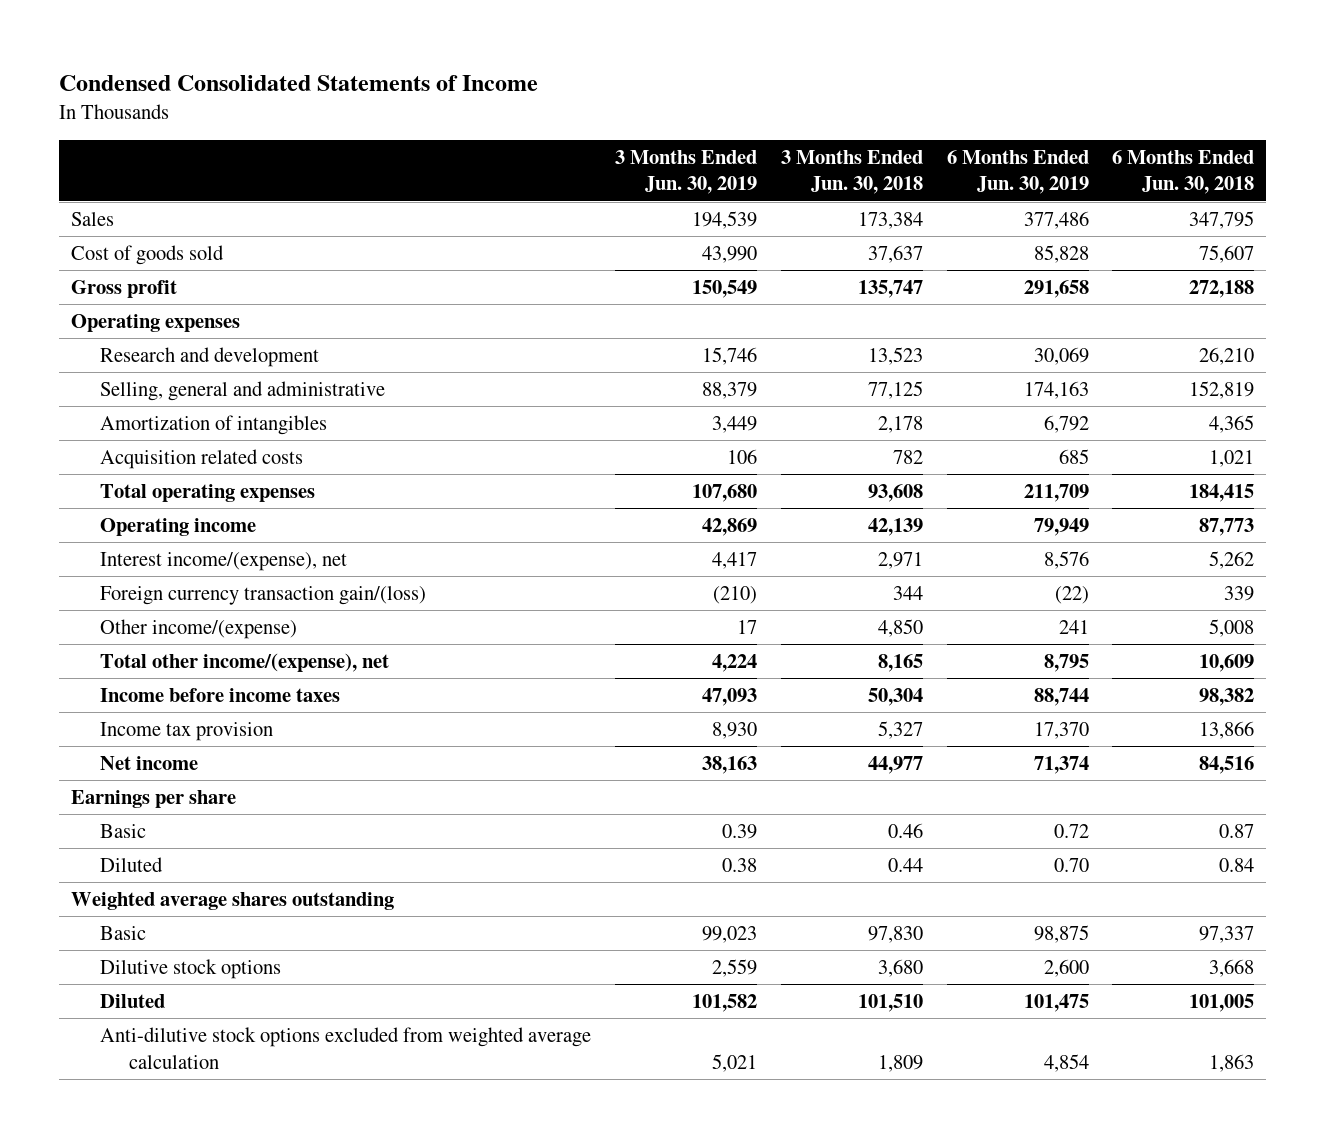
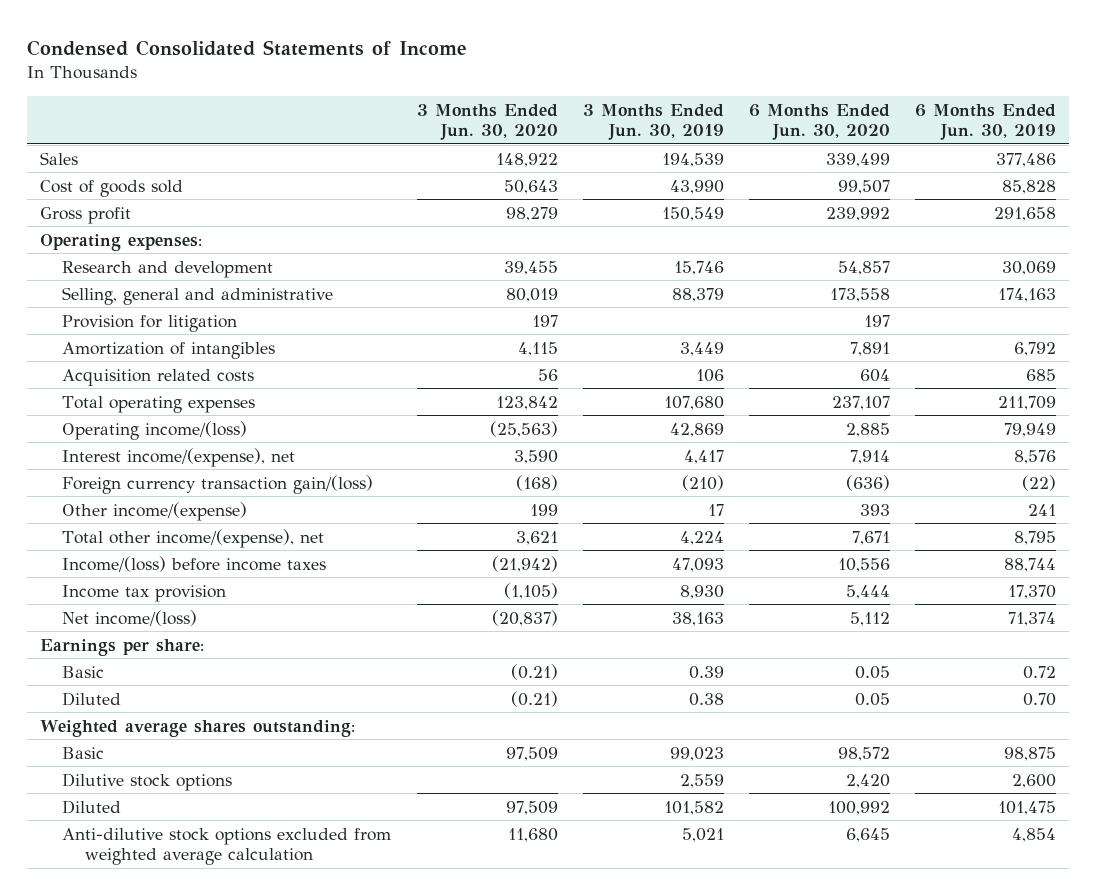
- | 3 Months Ended Jun. 30, 2019 | 3 Months Ended Jun. 30, 2018 | 6 Months Ended Jun. 30, 2019 | 6 Months Ended Jun. 30, 2018
+ | 3 Months Ended Jun. 30, 2020 | 3 Months Ended Jun. 30, 2019 | 6 Months Ended Jun. 30, 2020 | 6 Months Ended Jun. 30, 2019
- Operating expenses
+ Operating expenses:
+ Provision for litigation | 197 | | 197 |
- Operating income | 42,869 | 42,139 | 79,949 | 87,773
+ Operating income/(loss) | (25,563) | 42,869 | 2,885 | 79,949
- Income before income taxes | 47,093 | 50,304 | 88,744 | 98,382
+ Income/(loss) before income taxes | (21,942) | 47,093 | 10,556 | 88,744
- Net income | 38,163 | 44,977 | 71,374 | 84,516
- Earnings per share
+ Net income/(loss) | (20,837) | 38,163 | 5,112 | 71,374
+ Earnings per share:
- Weighted average shares outstanding
+ Weighted average shares outstanding:

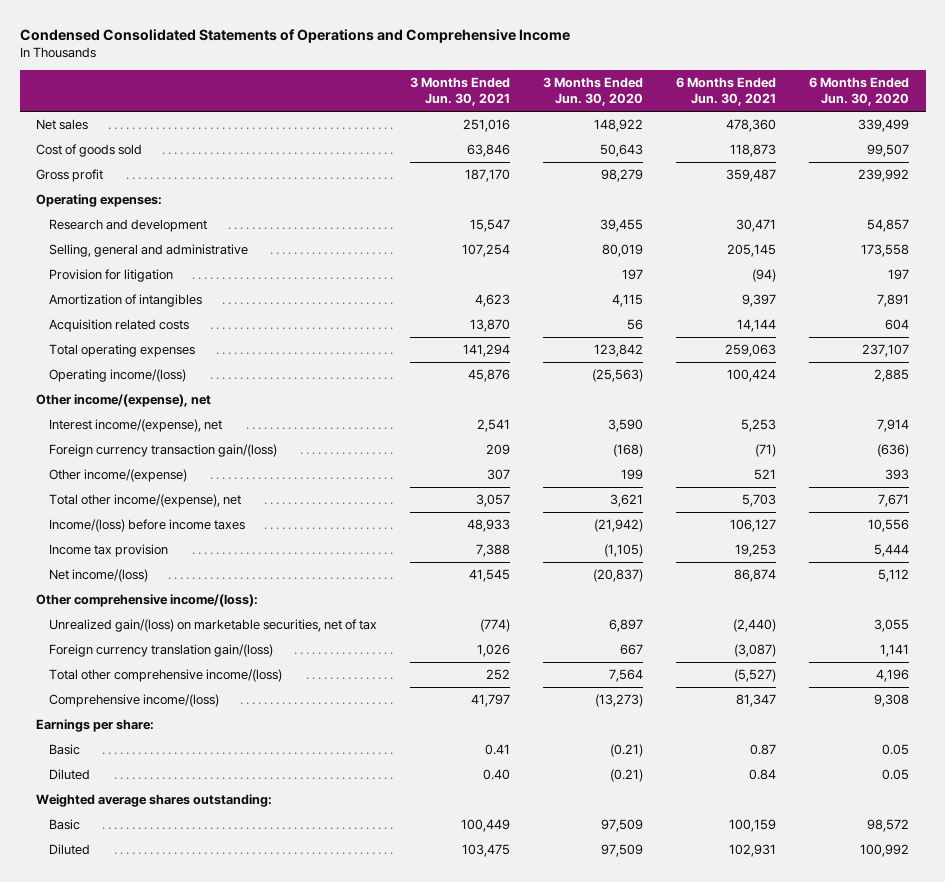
- Condensed Consolidated Statements of Income
+ Condensed Consolidated Statements of Operations and Comprehensive Income
- | 3 Months Ended Jun. 30, 2020 | 3 Months Ended Jun. 30, 2019 | 6 Months Ended Jun. 30, 2020 | 6 Months Ended Jun. 30, 2019
+ | 3 Months Ended Jun. 30, 2021 | 3 Months Ended Jun. 30, 2020 | 6 Months Ended Jun. 30, 2021 | 6 Months Ended Jun. 30, 2020
- Sales | 148,922 | 194,539 | 339,499 | 377,486
+ Net sales | 251,016 | 148,922 | 478,360 | 339,499
+ Other income/(expense), net
+ Other comprehensive income/(loss):
+ Unrealized gain/(loss) on marketable securities, net of tax | (774) | 6,897 | (2,440) | 3,055
+ Foreign currency translation gain/(loss) | 1,026 | 667 | (3,087) | 1,141
+ Total other comprehensive income/(loss) | 252 | 7,564 | (5,527) | 4,196
+ Comprehensive income/(loss) | 41,797 | (13,273) | 81,347 | 9,308
- Dilutive stock options | | 2,559 | 2,420 | 2,600
- Anti-dilutive stock options excluded from weighted average calculation | 11,680 | 5,021 | 6,645 | 4,854

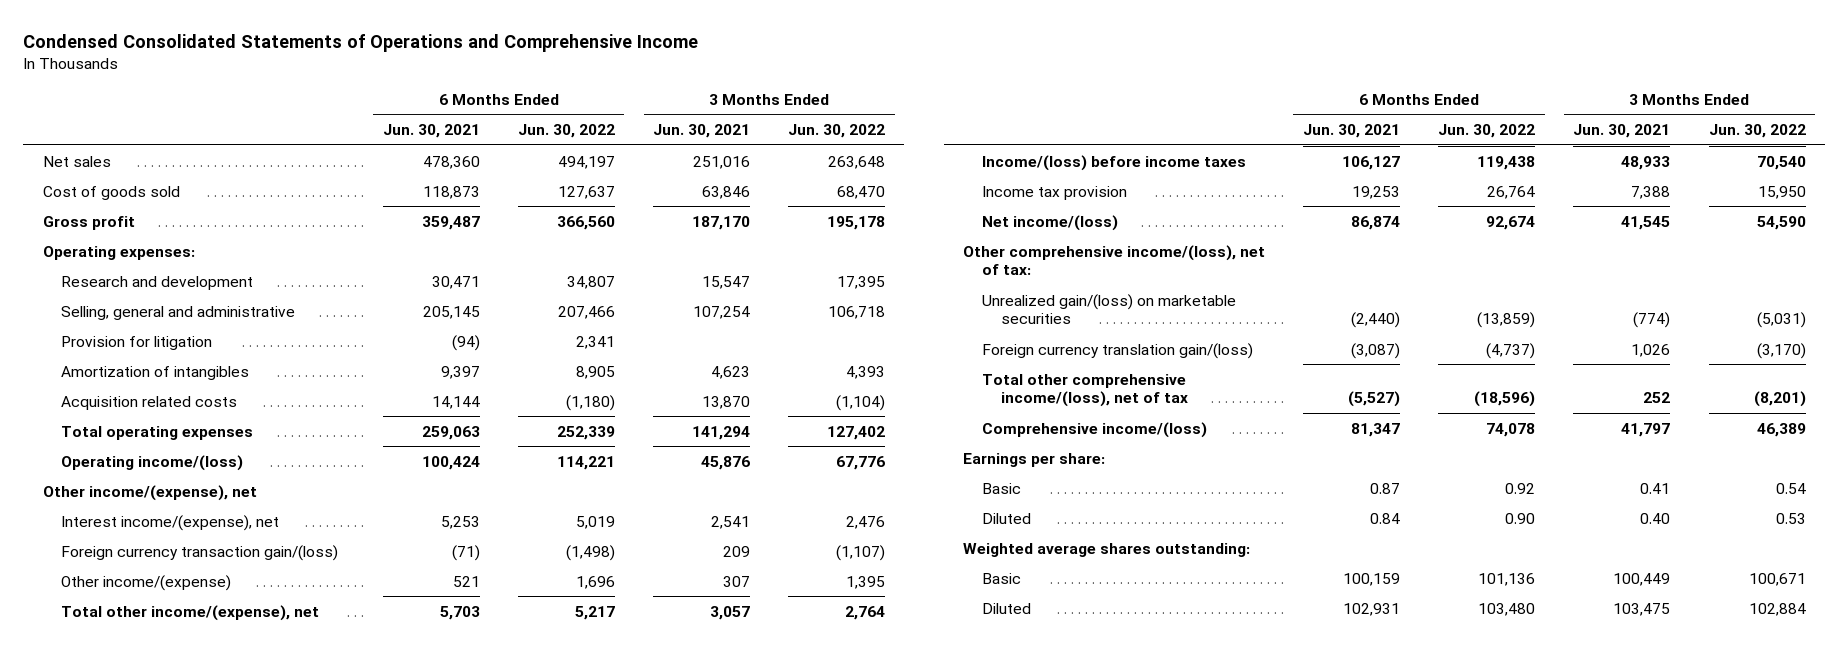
- | 3 Months Ended Jun. 30, 2021 | 3 Months Ended Jun. 30, 2020 | 6 Months Ended Jun. 30, 2021 | 6 Months Ended Jun. 30, 2020
+ | 6 Months Ended Jun. 30, 2021 | 6 Months Ended Jun. 30, 2022 | 3 Months Ended Jun. 30, 2021 | 3 Months Ended Jun. 30, 2022
- Other comprehensive income/(loss):
- Unrealized gain/(loss) on marketable securities, net of tax | (774) | 6,897 | (2,440) | 3,055
+ Other comprehensive income/(loss), net of tax:
+ Unrealized gain/(loss) on marketable securities | (2,440) | (13,859) | (774) | (5,031)
- Total other comprehensive income/(loss) | 252 | 7,564 | (5,527) | 4,196
+ Total other comprehensive income/(loss), net of tax | (5,527) | (18,596) | 252 | (8,201)

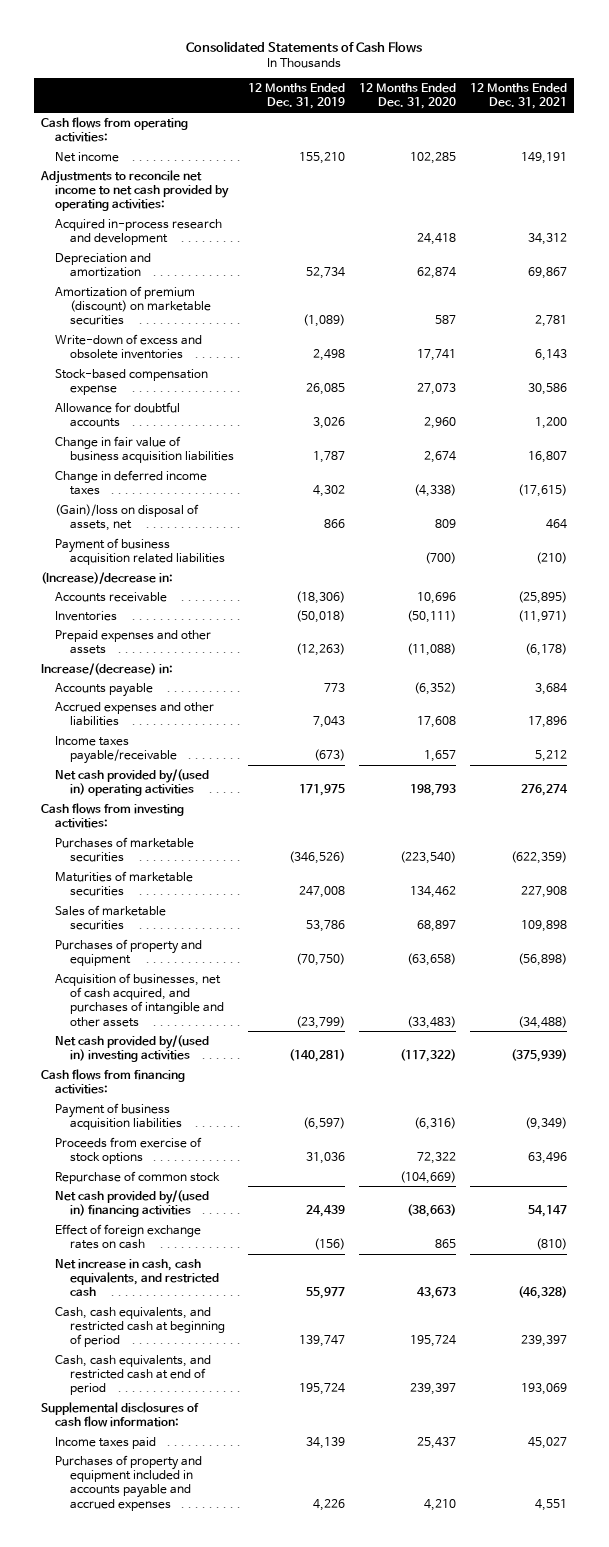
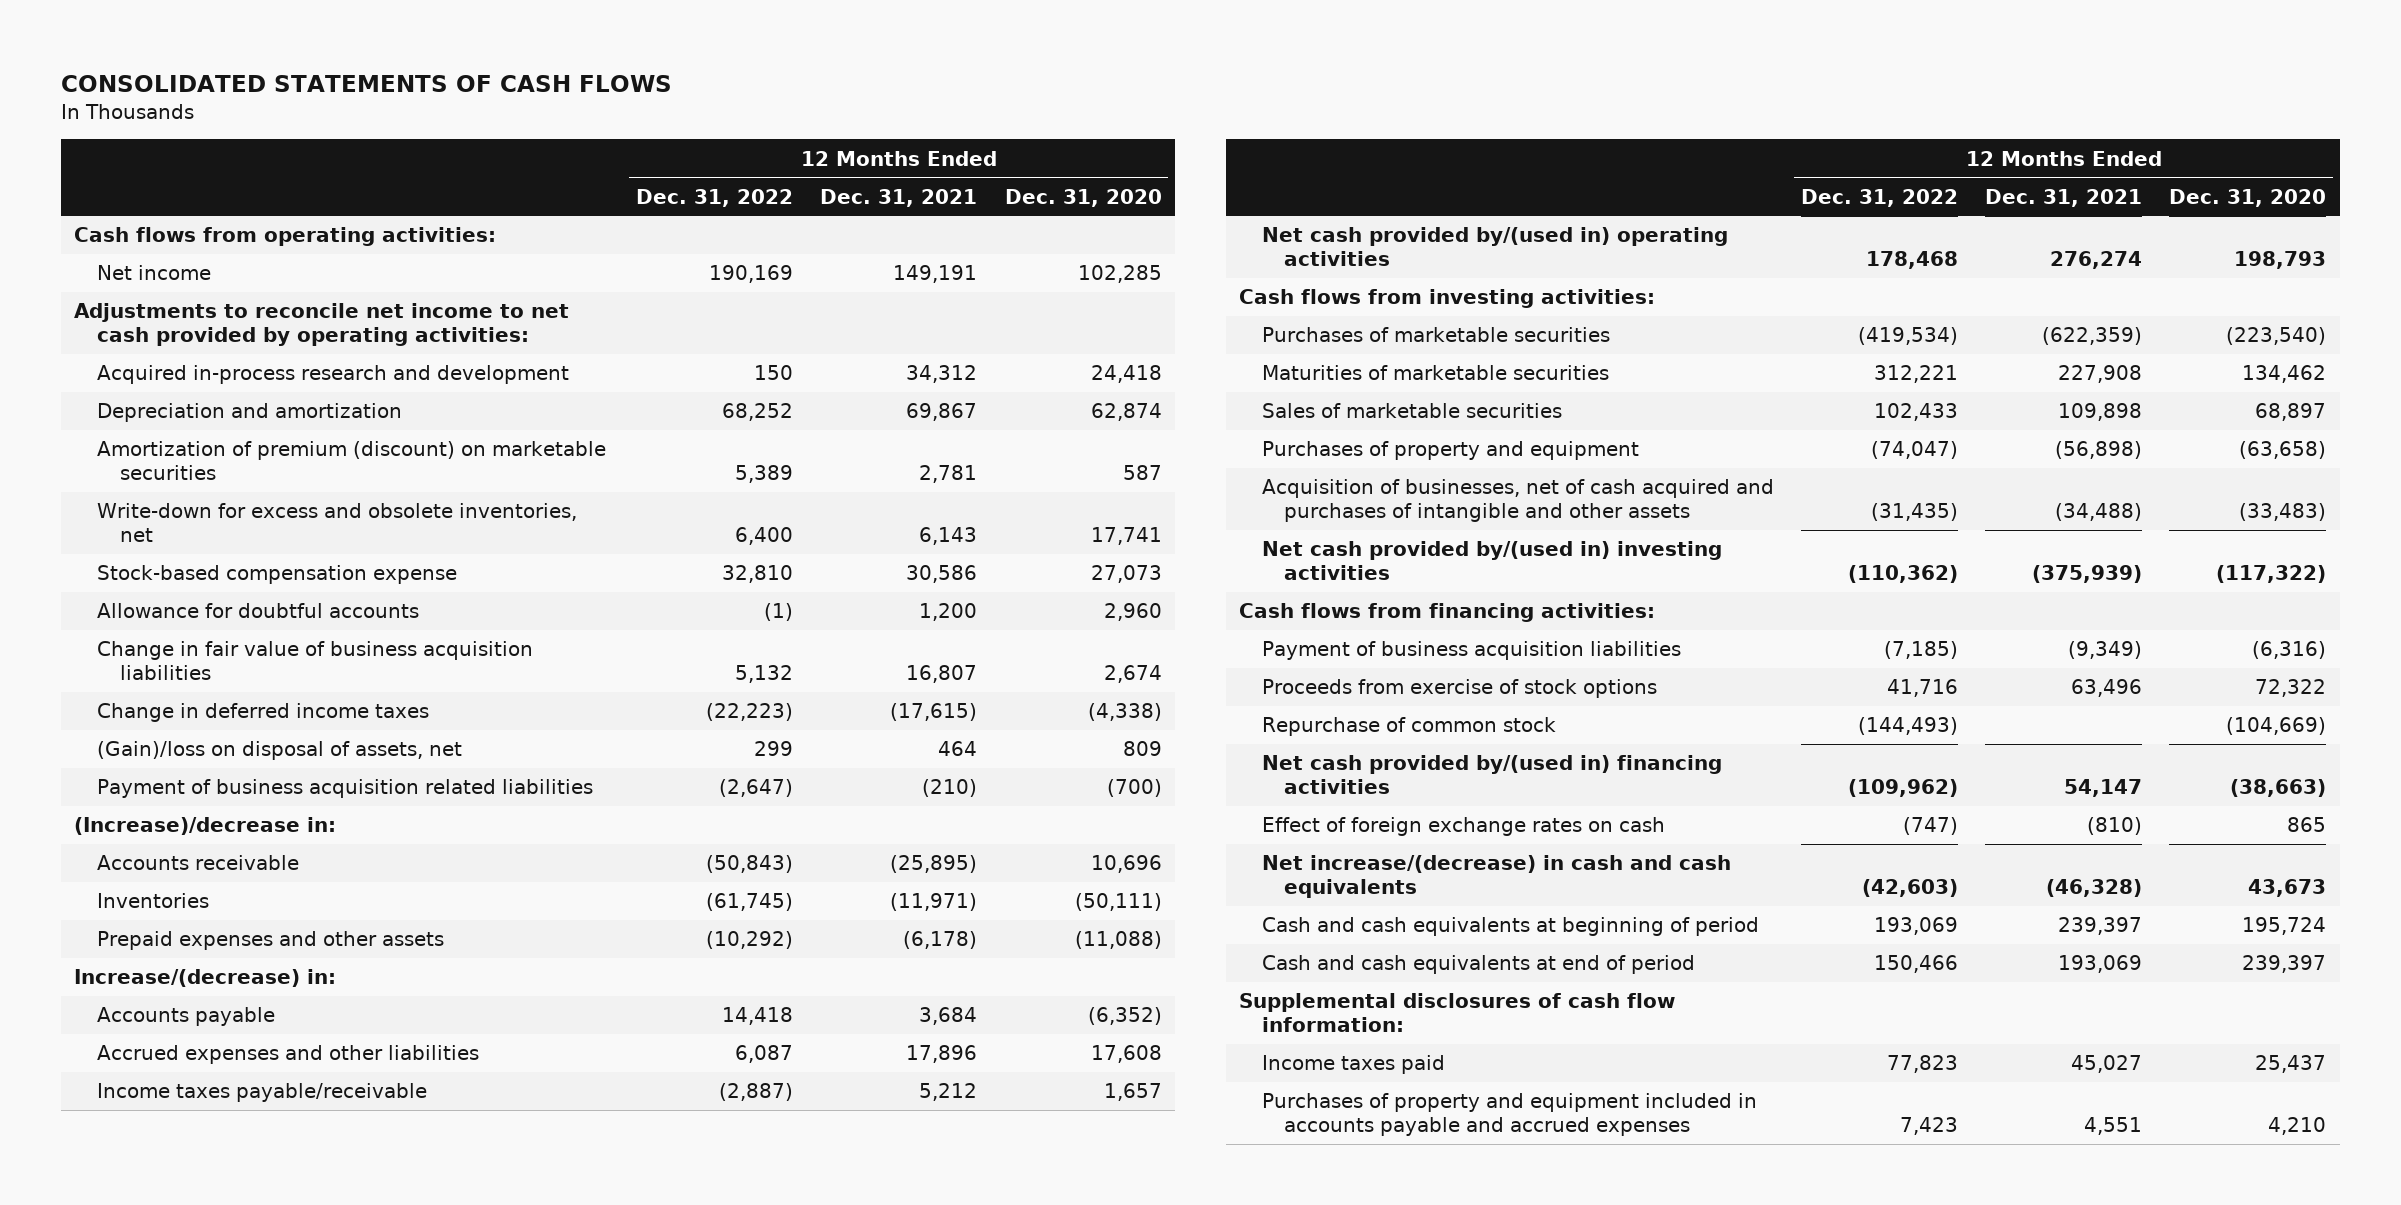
- Consolidated Statements of Cash Flows
+ CONSOLIDATED STATEMENTS OF CASH FLOWS
- | 12 Months Ended Dec. 31, 2019 | 12 Months Ended Dec. 31, 2020 | 12 Months Ended Dec. 31, 2021
+ | 12 Months Ended Dec. 31, 2022 | 12 Months Ended Dec. 31, 2021 | 12 Months Ended Dec. 31, 2020
- Write-down of excess and obsolete inventories | 2,498 | 17,741 | 6,143
+ Write-down for excess and obsolete inventories, net | 6,400 | 6,143 | 17,741
- Acquisition of businesses, net of cash acquired, and purchases of intangible and other assets | (23,799) | (33,483) | (34,488)
+ Acquisition of businesses, net of cash acquired and purchases of intangible and other assets | (31,435) | (34,488) | (33,483)
- Net increase in cash, cash equivalents, and restricted cash | 55,977 | 43,673 | (46,328)
- Cash, cash equivalents, and restricted cash at beginning of period | 139,747 | 195,724 | 239,397
- Cash, cash equivalents, and restricted cash at end of period | 195,724 | 239,397 | 193,069
+ Net increase/(decrease) in cash and cash equivalents | (42,603) | (46,328) | 43,673
+ Cash and cash equivalents at beginning of period | 193,069 | 239,397 | 195,724
+ Cash and cash equivalents at end of period | 150,466 | 193,069 | 239,397

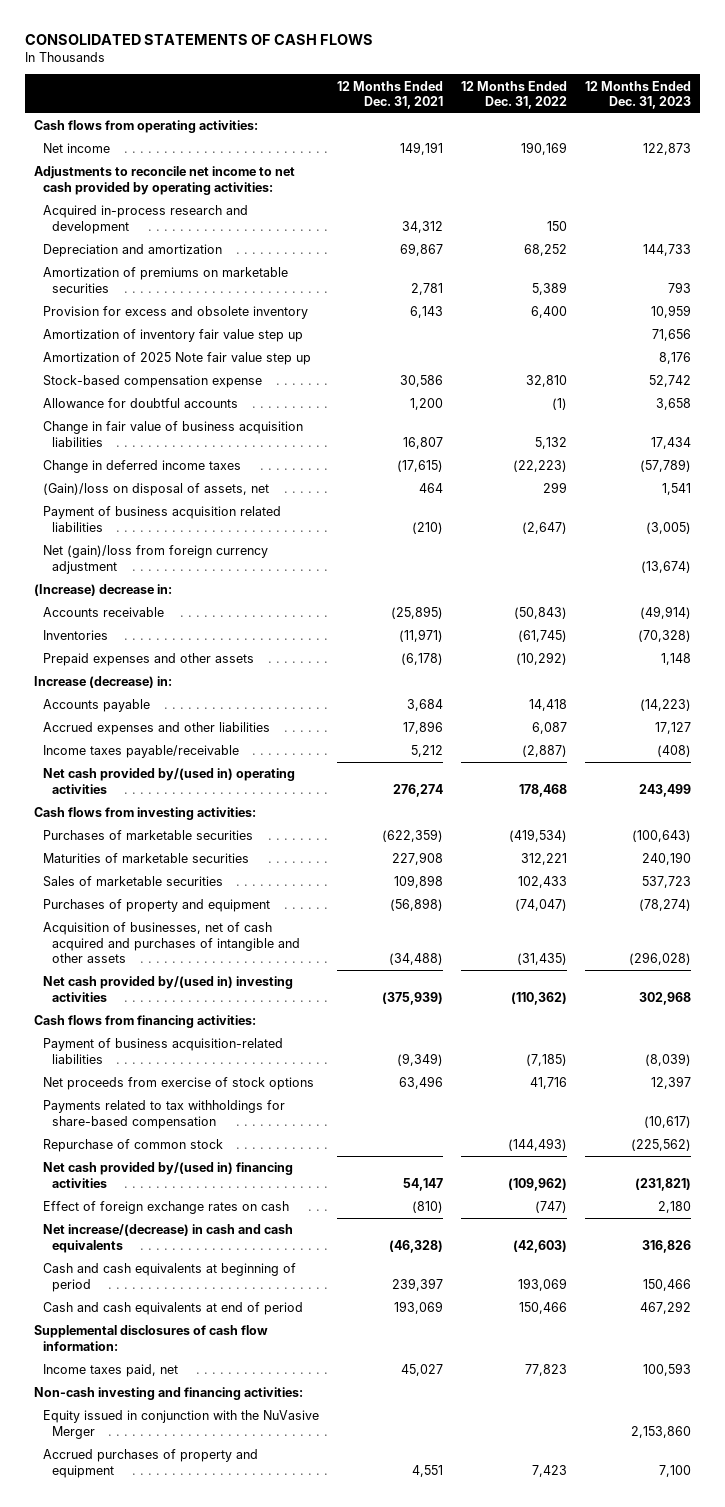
- | 12 Months Ended Dec. 31, 2022 | 12 Months Ended Dec. 31, 2021 | 12 Months Ended Dec. 31, 2020
+ | 12 Months Ended Dec. 31, 2021 | 12 Months Ended Dec. 31, 2022 | 12 Months Ended Dec. 31, 2023
- Amortization of premium (discount) on marketable securities | 5,389 | 2,781 | 587
- Write-down for excess and obsolete inventories, net | 6,400 | 6,143 | 17,741
+ Amortization of premiums on marketable securities | 2,781 | 5,389 | 793
+ Provision for excess and obsolete inventory | 6,143 | 6,400 | 10,959
+ Amortization of inventory fair value step up | | | 71,656
+ Amortization of 2025 Note fair value step up | | | 8,176
- (Increase)/decrease in:
+ Net (gain)/loss from foreign currency adjustment | | | (13,674)
+ (Increase) decrease in:
- Increase/(decrease) in:
+ Increase (decrease) in:
- Payment of business acquisition liabilities | (7,185) | (9,349) | (6,316)
- Proceeds from exercise of stock options | 41,716 | 63,496 | 72,322
+ Payment of business acquisition-related liabilities | (9,349) | (7,185) | (8,039)
+ Net proceeds from exercise of stock options | 63,496 | 41,716 | 12,397
+ Payments related to tax withholdings for share-based compensation | | | (10,617)
- Income taxes paid | 77,823 | 45,027 | 25,437
- Purchases of property and equipment included in accounts payable and accrued expenses | 7,423 | 4,551 | 4,210
+ Income taxes paid, net | 45,027 | 77,823 | 100,593
+ Non-cash investing and financing activities:
+ Equity issued in conjunction with the NuVasive Merger | | | 2,153,860
+ Accrued purchases of property and equipment | 4,551 | 7,423 | 7,100

